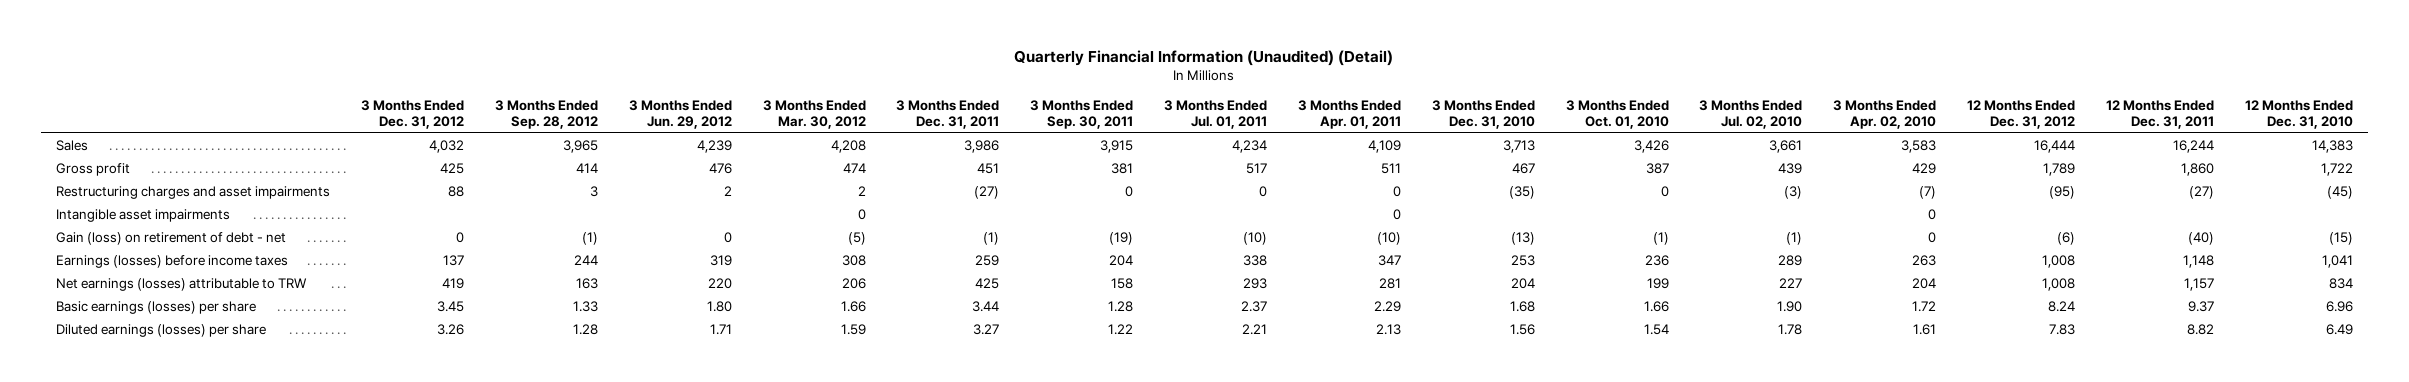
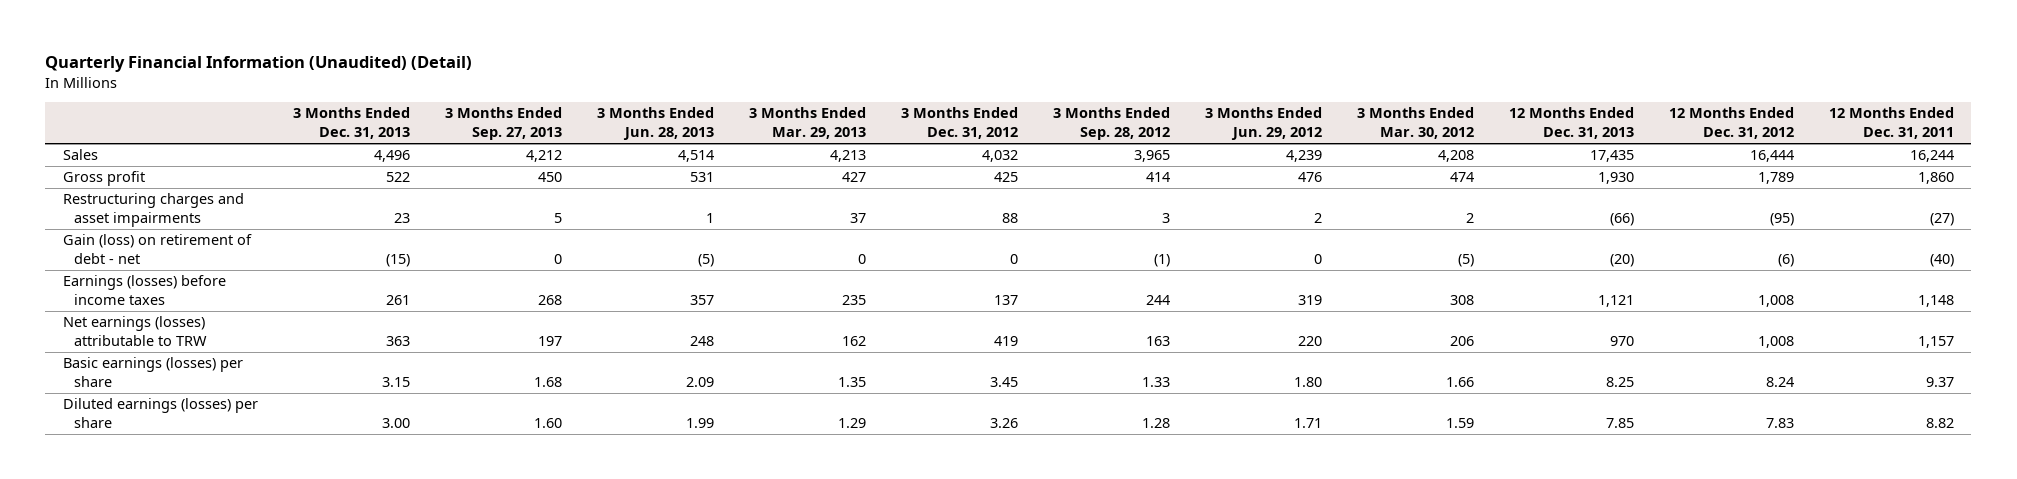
- | 3 Months Ended Dec. 31, 2012 | 3 Months Ended Sep. 28, 2012 | 3 Months Ended Jun. 29, 2012 | 3 Months Ended Mar. 30, 2012 | 3 Months Ended Dec. 31, 2011 | 3 Months Ended Sep. 30, 2011 | 3 Months Ended Jul. 01, 2011 | 3 Months Ended Apr. 01, 2011 | 3 Months Ended Dec. 31, 2010 | 3 Months Ended Oct. 01, 2010 | 3 Months Ended Jul. 02, 2010 | 3 Months Ended Apr. 02, 2010 | 12 Months Ended Dec. 31, 2012 | 12 Months Ended Dec. 31, 2011 | 12 Months Ended Dec. 31, 2010
+ | 3 Months Ended Dec. 31, 2013 | 3 Months Ended Sep. 27, 2013 | 3 Months Ended Jun. 28, 2013 | 3 Months Ended Mar. 29, 2013 | 3 Months Ended Dec. 31, 2012 | 3 Months Ended Sep. 28, 2012 | 3 Months Ended Jun. 29, 2012 | 3 Months Ended Mar. 30, 2012 | 12 Months Ended Dec. 31, 2013 | 12 Months Ended Dec. 31, 2012 | 12 Months Ended Dec. 31, 2011
- Intangible asset impairments | | | | 0 | | | | 0 | | | | 0 | | |

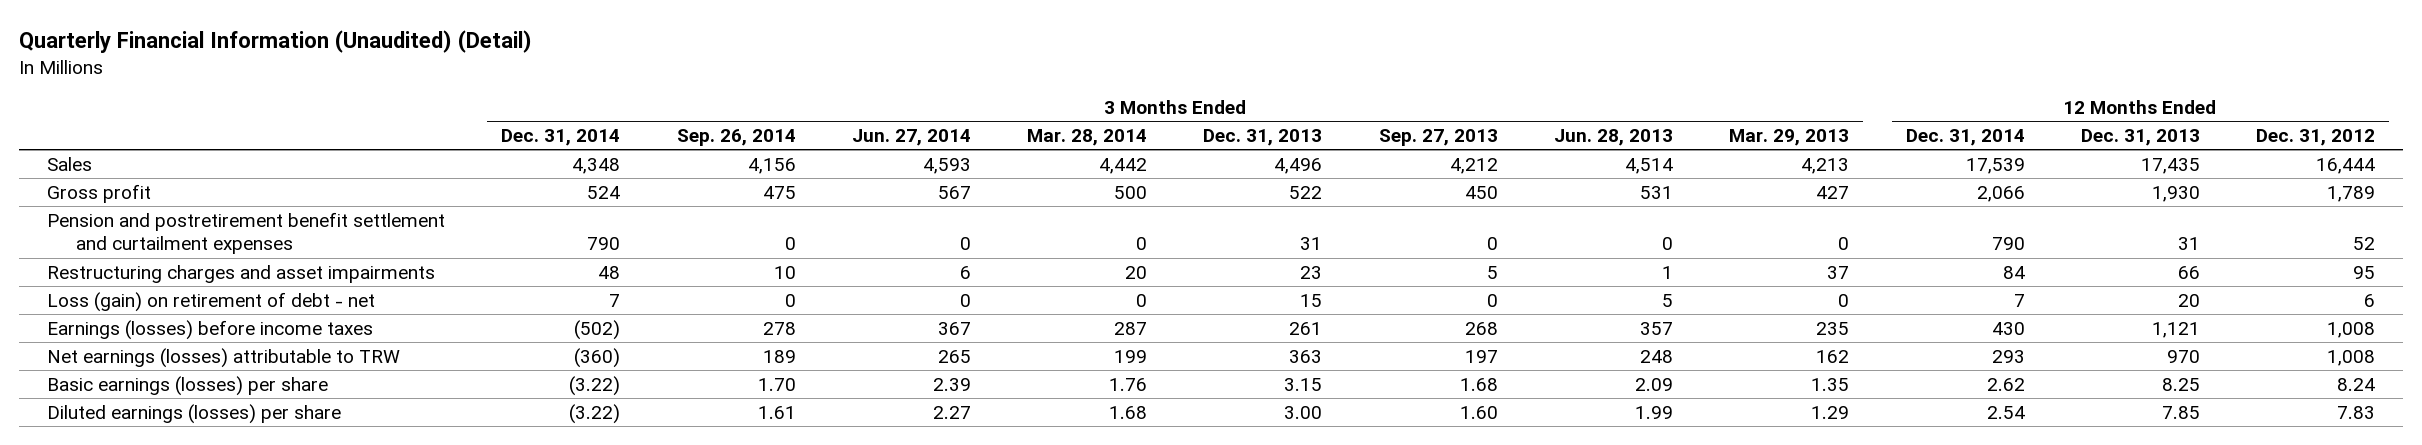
- | 3 Months Ended Dec. 31, 2013 | 3 Months Ended Sep. 27, 2013 | 3 Months Ended Jun. 28, 2013 | 3 Months Ended Mar. 29, 2013 | 3 Months Ended Dec. 31, 2012 | 3 Months Ended Sep. 28, 2012 | 3 Months Ended Jun. 29, 2012 | 3 Months Ended Mar. 30, 2012 | 12 Months Ended Dec. 31, 2013 | 12 Months Ended Dec. 31, 2012 | 12 Months Ended Dec. 31, 2011
+ | 3 Months Ended Dec. 31, 2014 | 3 Months Ended Sep. 26, 2014 | 3 Months Ended Jun. 27, 2014 | 3 Months Ended Mar. 28, 2014 | 3 Months Ended Dec. 31, 2013 | 3 Months Ended Sep. 27, 2013 | 3 Months Ended Jun. 28, 2013 | 3 Months Ended Mar. 29, 2013 | 12 Months Ended Dec. 31, 2014 | 12 Months Ended Dec. 31, 2013 | 12 Months Ended Dec. 31, 2012
- Restructuring charges and asset impairments | 23 | 5 | 1 | 37 | 88 | 3 | 2 | 2 | (66) | (95) | (27)
- Gain (loss) on retirement of debt - net | (15) | 0 | (5) | 0 | 0 | (1) | 0 | (5) | (20) | (6) | (40)
+ Pension and postretirement benefit settlement and curtailment expenses | 790 | 0 | 0 | 0 | 31 | 0 | 0 | 0 | 790 | 31 | 52
+ Restructuring charges and asset impairments | 48 | 10 | 6 | 20 | 23 | 5 | 1 | 37 | 84 | 66 | 95
+ Loss (gain) on retirement of debt - net | 7 | 0 | 0 | 0 | 15 | 0 | 5 | 0 | 7 | 20 | 6

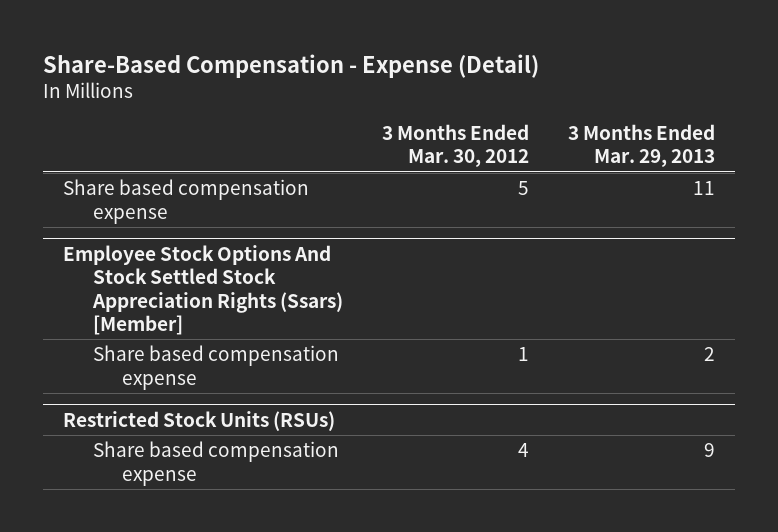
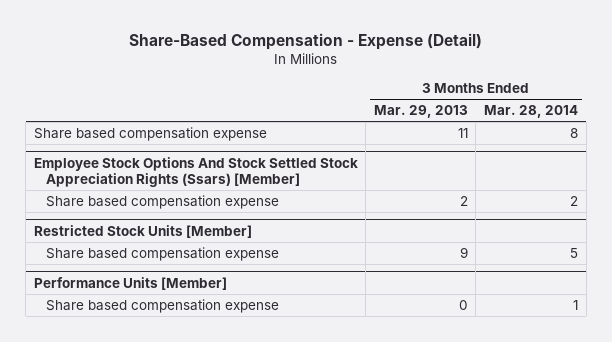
- | 3 Months Ended Mar. 30, 2012 | 3 Months Ended Mar. 29, 2013
+ | 3 Months Ended Mar. 29, 2013 | 3 Months Ended Mar. 28, 2014
- Restricted Stock Units (RSUs)
+ Restricted Stock Units [Member]
+ Performance Units [Member]
+ Share based compensation expense | 0 | 1

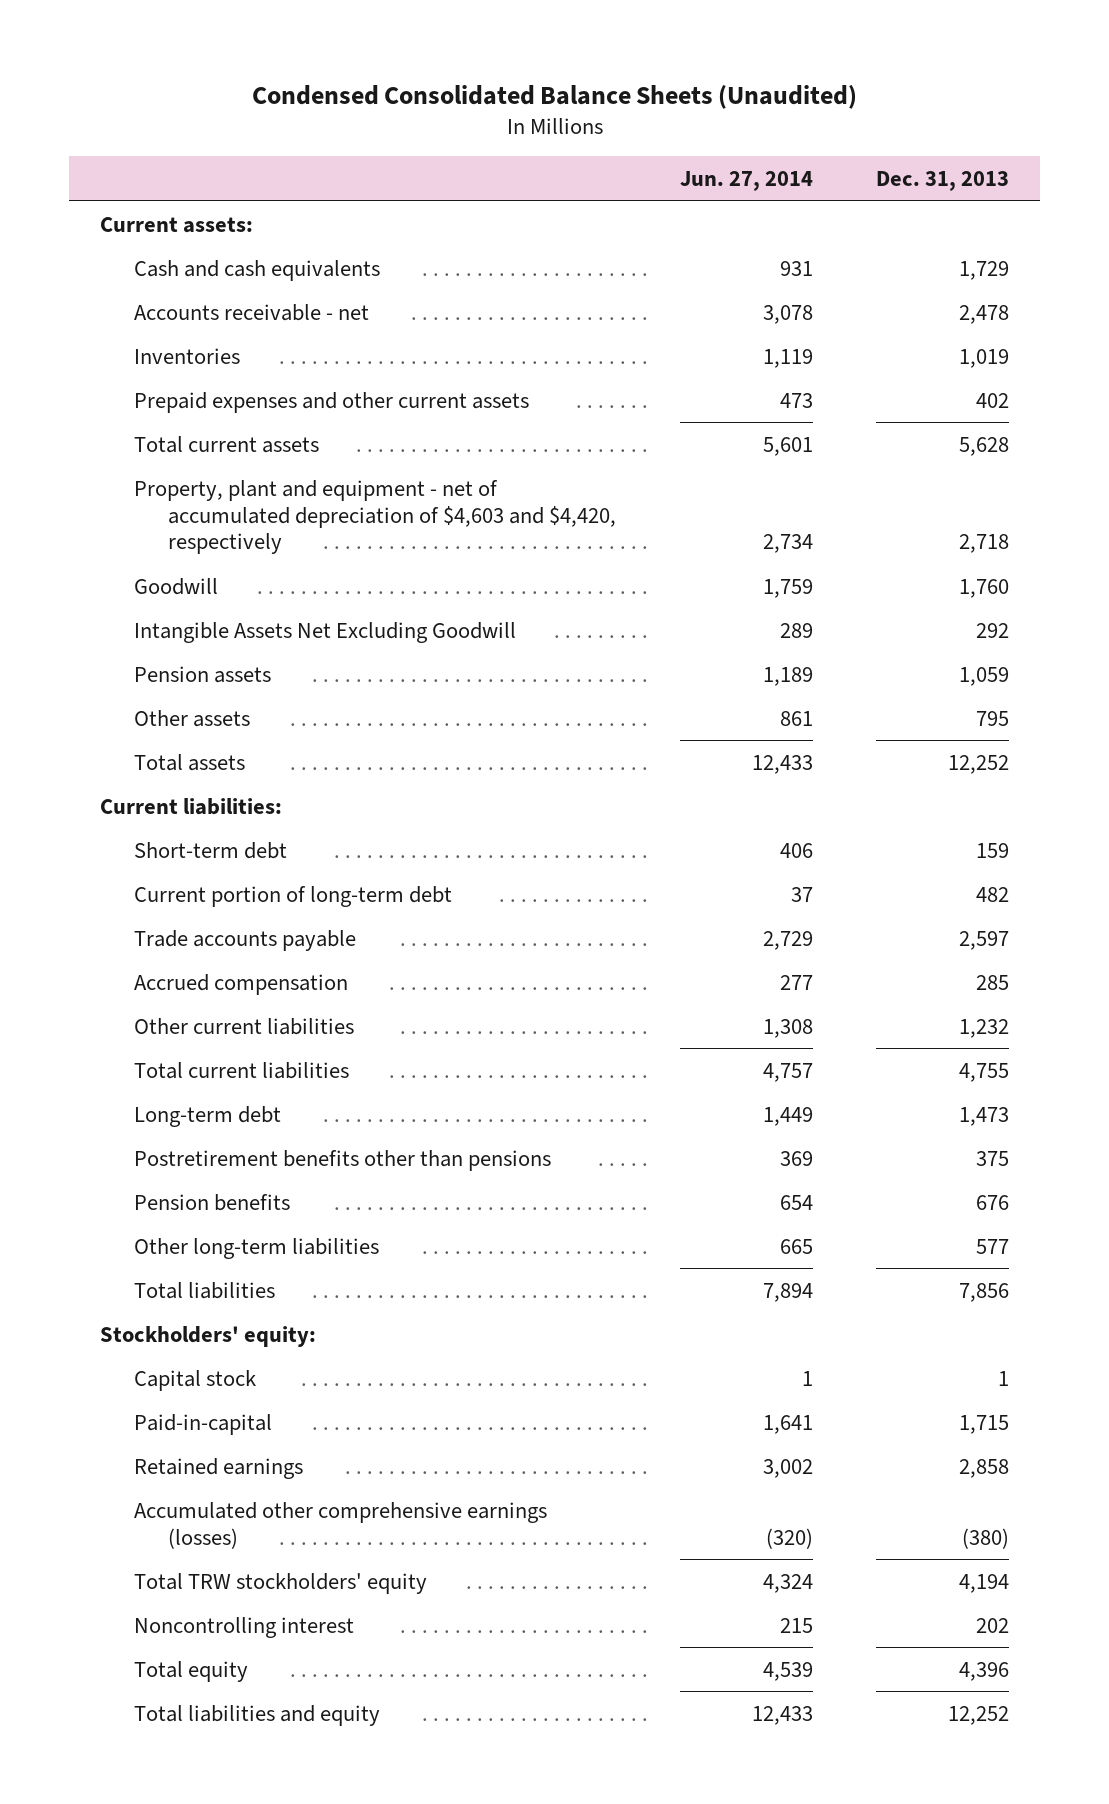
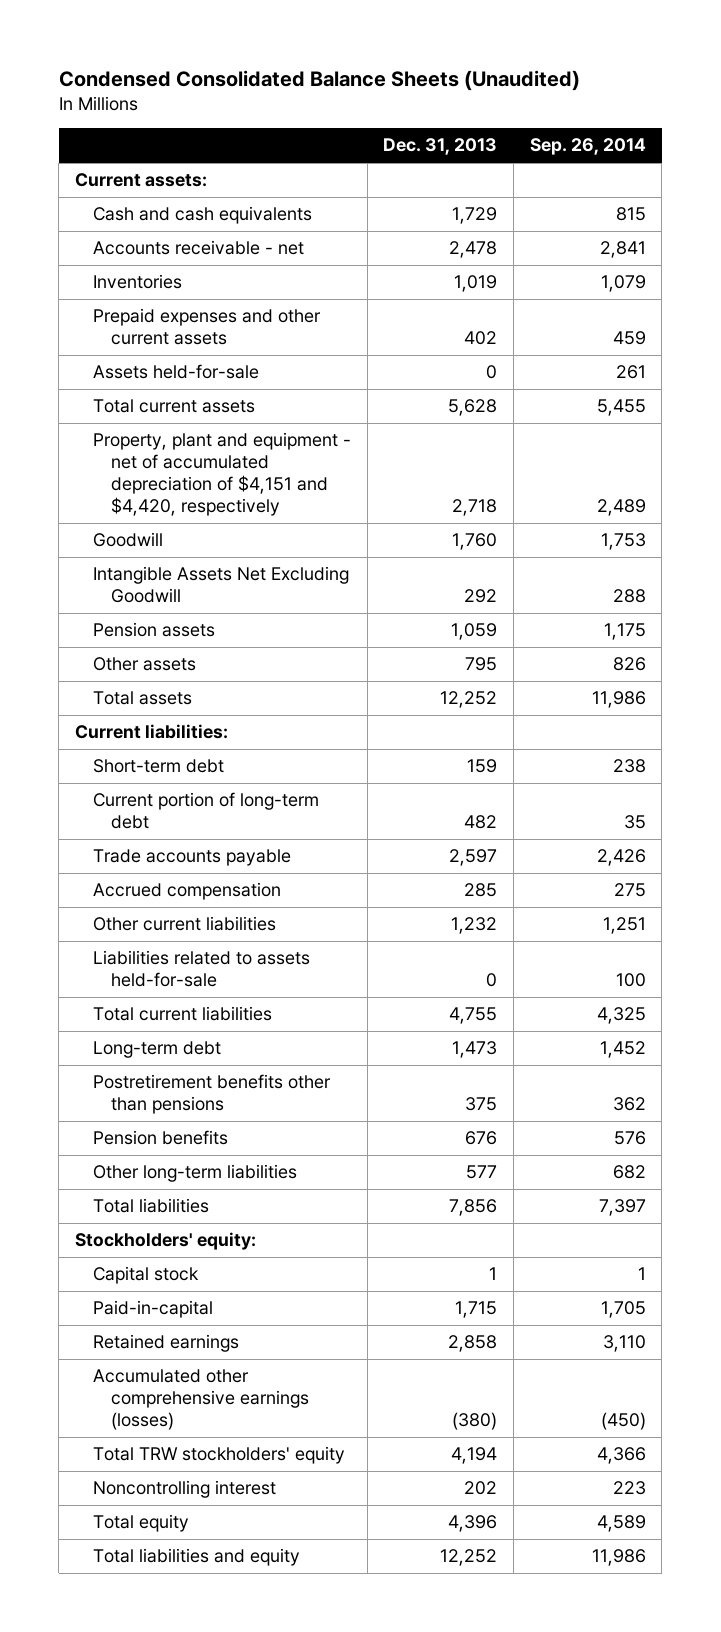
- | Jun. 27, 2014 | Dec. 31, 2013
+ | Dec. 31, 2013 | Sep. 26, 2014
+ Assets held-for-sale | 0 | 261
- Property, plant and equipment - net of accumulated depreciation of $4,603 and $4,420, respectively | 2,734 | 2,718
+ Property, plant and equipment - net of accumulated depreciation of $4,151 and $4,420, respectively | 2,718 | 2,489
+ Liabilities related to assets held-for-sale | 0 | 100

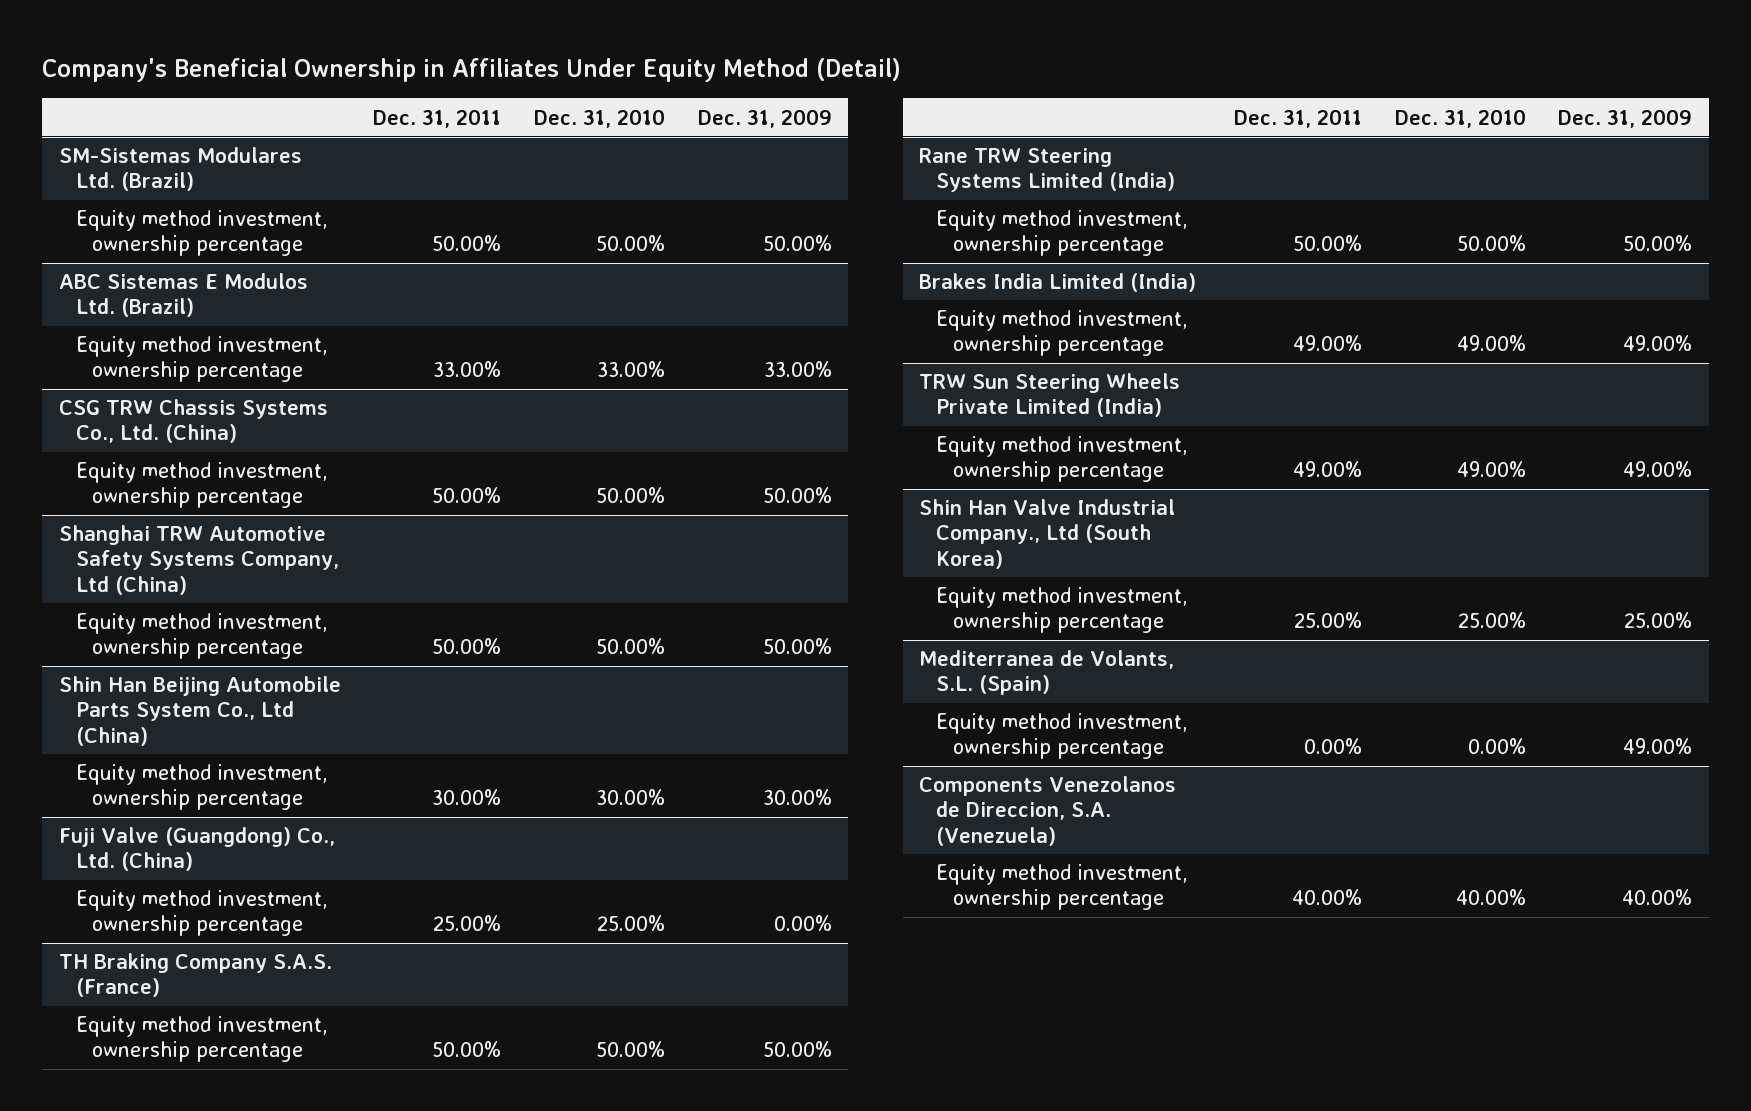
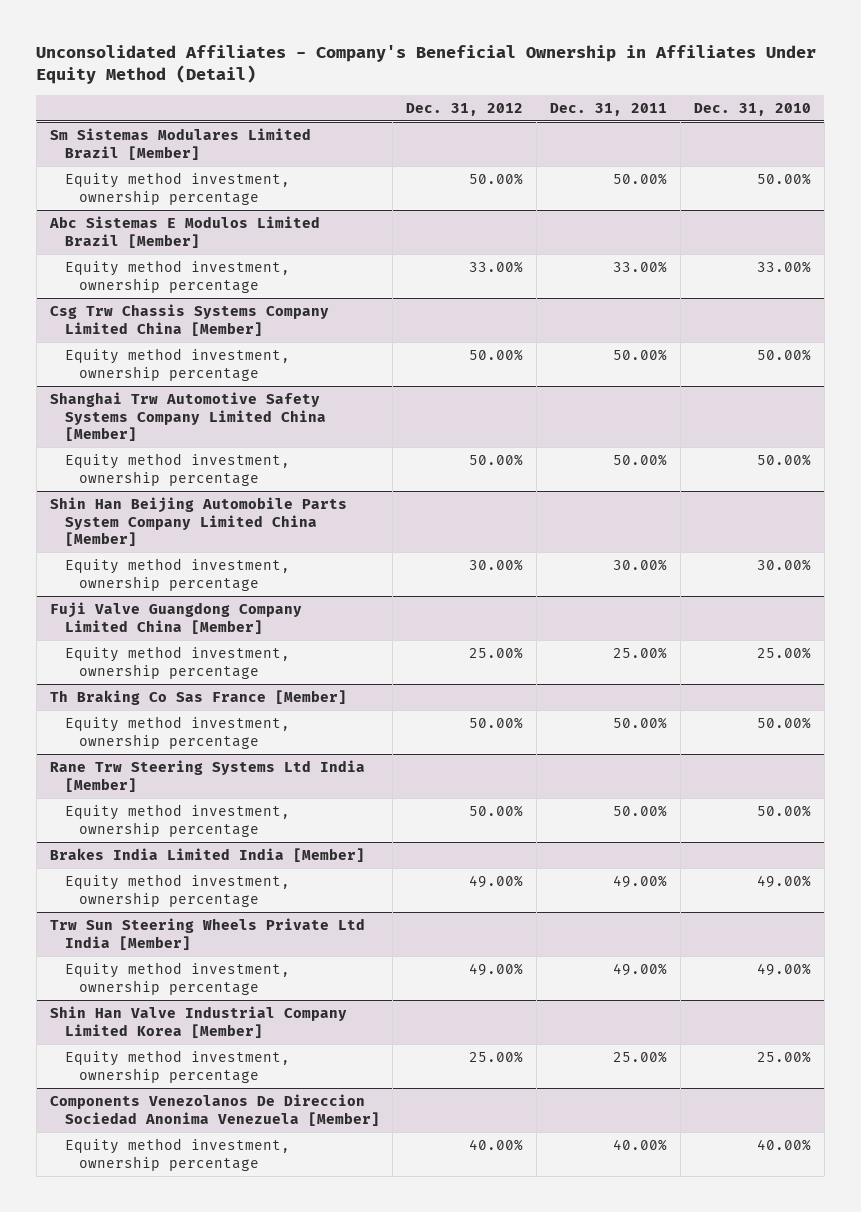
- Company's Beneficial Ownership in Affiliates Under Equity Method (Detail)
+ Unconsolidated Affiliates - Company's Beneficial Ownership in Affiliates Under Equity Method (Detail)
- | Dec. 31, 2011 | Dec. 31, 2010 | Dec. 31, 2009
+ | Dec. 31, 2012 | Dec. 31, 2011 | Dec. 31, 2010
- SM-Sistemas Modulares Ltd. (Brazil)
+ Sm Sistemas Modulares Limited Brazil [Member]
- ABC Sistemas E Modulos Ltd. (Brazil)
+ Abc Sistemas E Modulos Limited Brazil [Member]
- CSG TRW Chassis Systems Co., Ltd. (China)
+ Csg Trw Chassis Systems Company Limited China [Member]
- Shanghai TRW Automotive Safety Systems Company, Ltd (China)
+ Shanghai Trw Automotive Safety Systems Company Limited China [Member]
- Shin Han Beijing Automobile Parts System Co., Ltd (China)
+ Shin Han Beijing Automobile Parts System Company Limited China [Member]
- Fuji Valve (Guangdong) Co., Ltd. (China)
+ Fuji Valve Guangdong Company Limited China [Member]
- TH Braking Company S.A.S. (France)
+ Th Braking Co Sas France [Member]
- Rane TRW Steering Systems Limited (India)
+ Rane Trw Steering Systems Ltd India [Member]
- Brakes India Limited (India)
+ Brakes India Limited India [Member]
- TRW Sun Steering Wheels Private Limited (India)
+ Trw Sun Steering Wheels Private Ltd India [Member]
- Shin Han Valve Industrial Company., Ltd (South Korea)
+ Shin Han Valve Industrial Company Limited Korea [Member]
- Mediterranea de Volants, S.L. (Spain)
- Equity method investment, ownership percentage | 0.00% | 0.00% | 49.00%
- Components Venezolanos de Direccion, S.A. (Venezuela)
+ Components Venezolanos De Direccion Sociedad Anonima Venezuela [Member]

